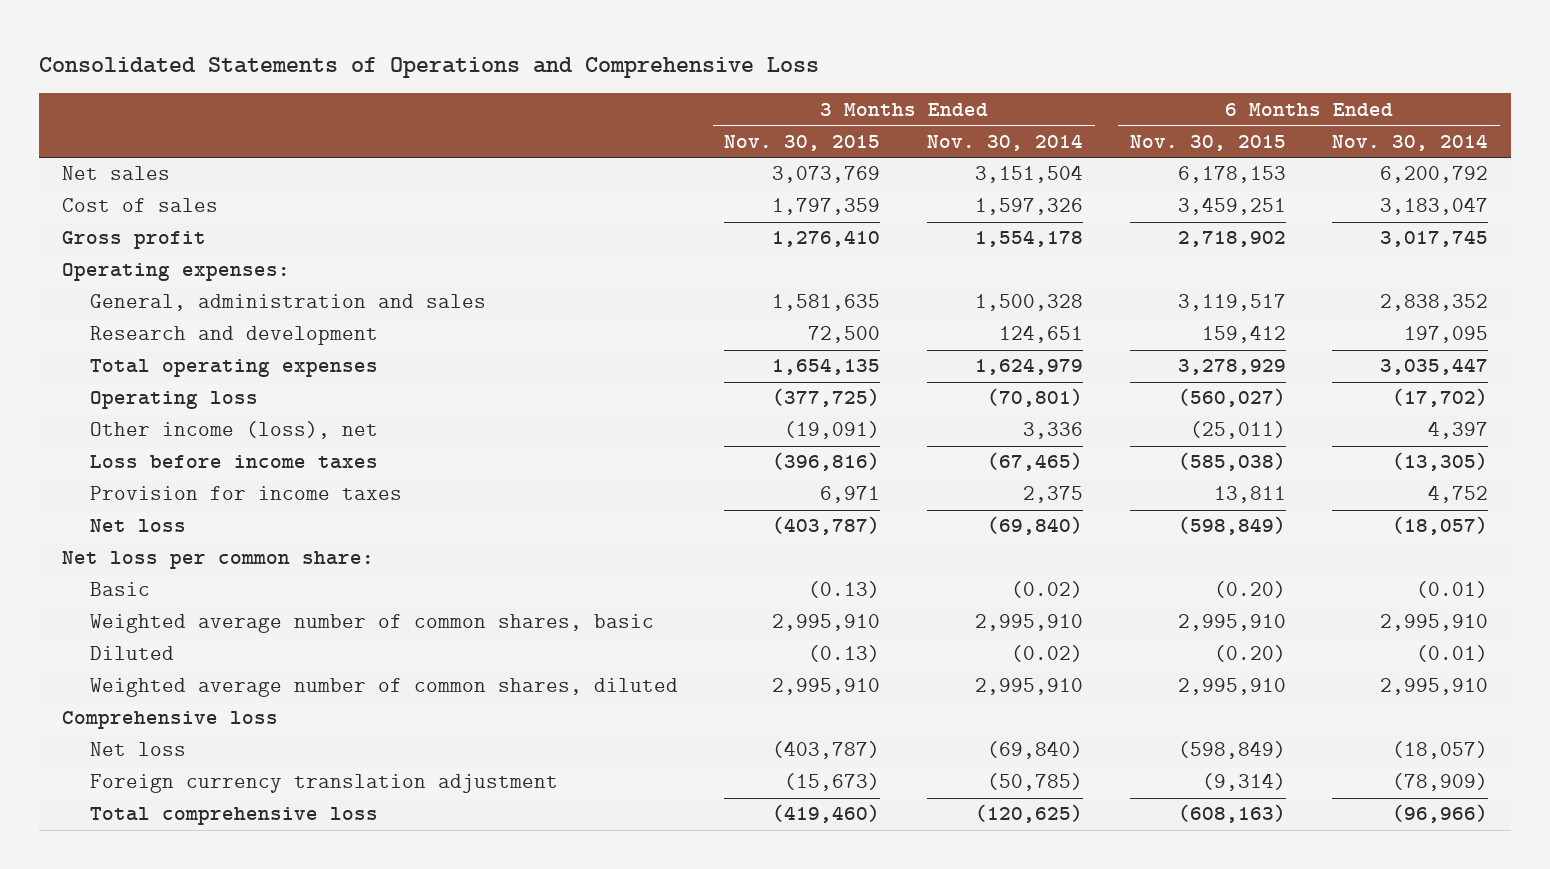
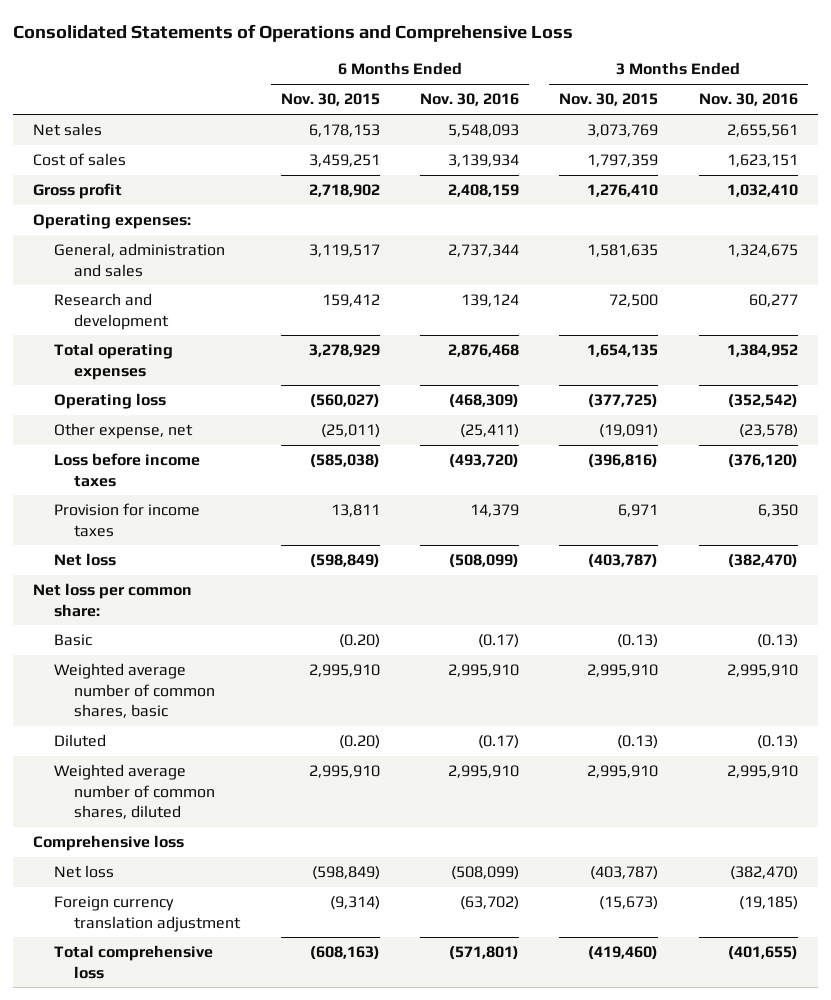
- | 3 Months Ended Nov. 30, 2015 | 3 Months Ended Nov. 30, 2014 | 6 Months Ended Nov. 30, 2015 | 6 Months Ended Nov. 30, 2014
+ | 6 Months Ended Nov. 30, 2015 | 6 Months Ended Nov. 30, 2016 | 3 Months Ended Nov. 30, 2015 | 3 Months Ended Nov. 30, 2016
- Other income (loss), net | (19,091) | 3,336 | (25,011) | 4,397
+ Other expense, net | (25,011) | (25,411) | (19,091) | (23,578)

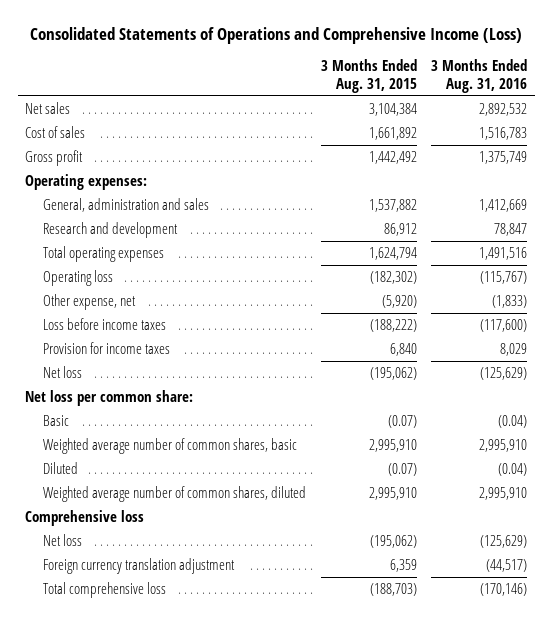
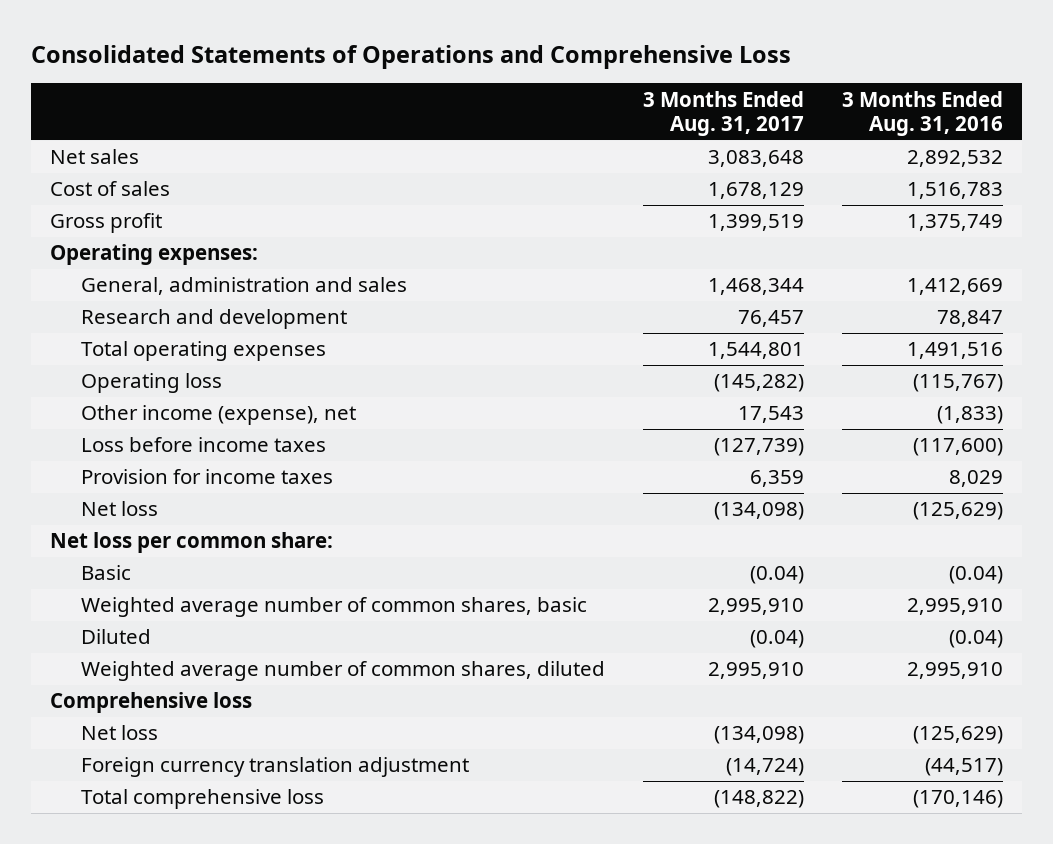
- Consolidated Statements of Operations and Comprehensive Income (Loss)
+ Consolidated Statements of Operations and Comprehensive Loss
- | 3 Months Ended Aug. 31, 2015 | 3 Months Ended Aug. 31, 2016
+ | 3 Months Ended Aug. 31, 2017 | 3 Months Ended Aug. 31, 2016
- Other expense, net | (5,920) | (1,833)
+ Other income (expense), net | 17,543 | (1,833)

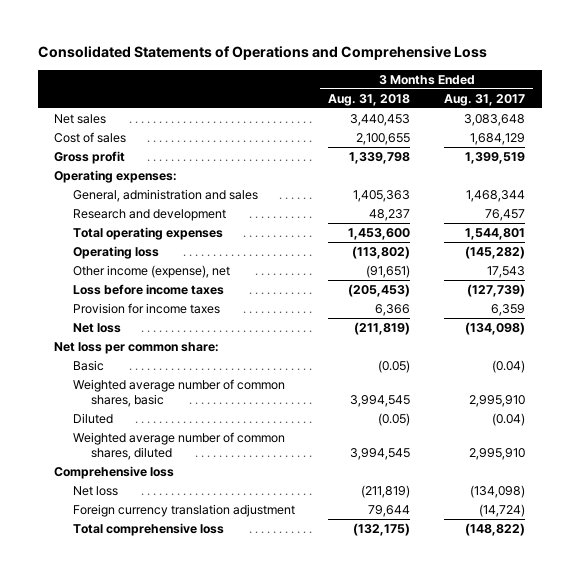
- | 3 Months Ended Aug. 31, 2017 | 3 Months Ended Aug. 31, 2016
+ | 3 Months Ended Aug. 31, 2018 | 3 Months Ended Aug. 31, 2017
- Cost of sales | 1,678,129 | 1,516,783
+ Cost of sales | 2,100,655 | 1,684,129

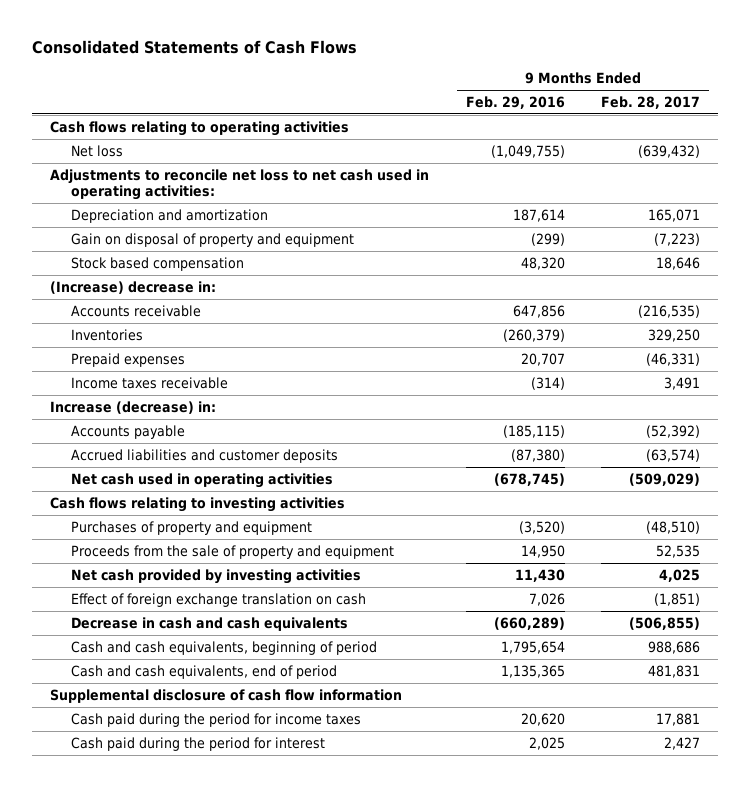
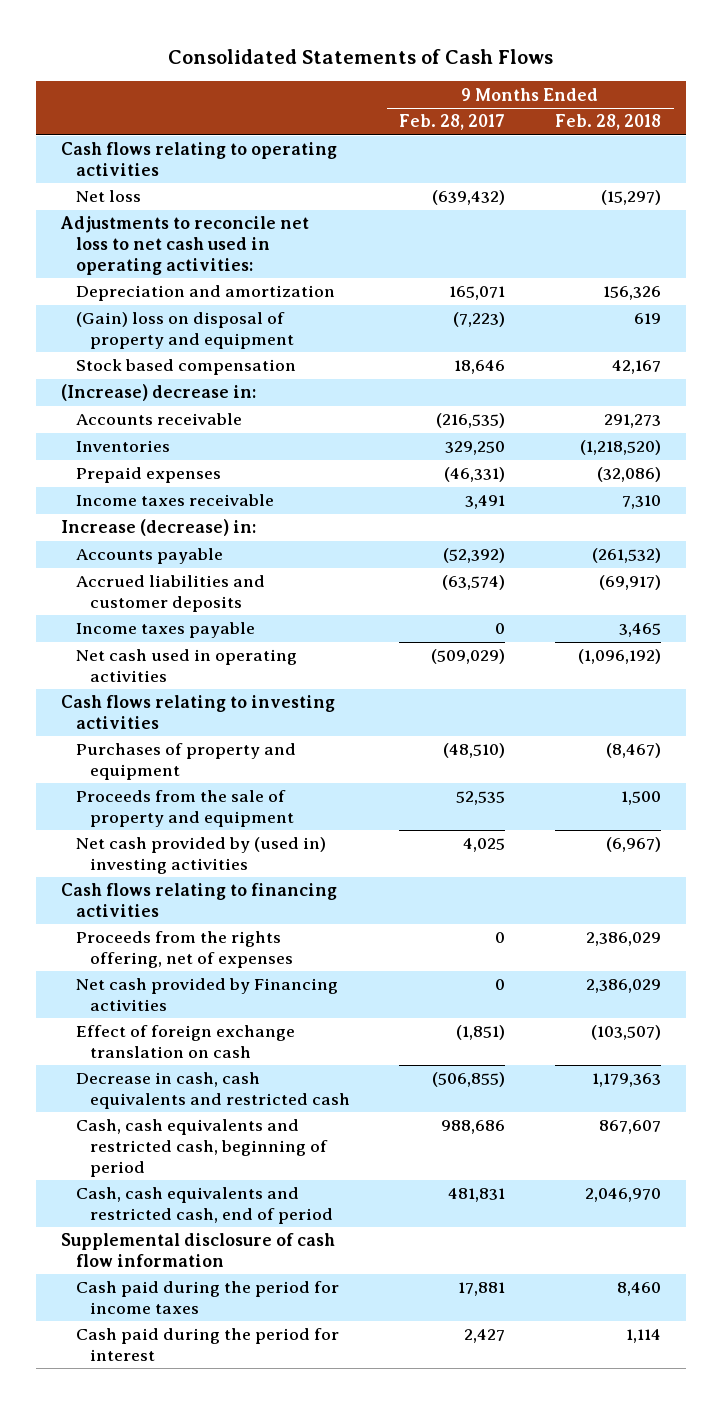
- | 9 Months Ended Feb. 29, 2016 | 9 Months Ended Feb. 28, 2017
+ | 9 Months Ended Feb. 28, 2017 | 9 Months Ended Feb. 28, 2018
- Gain on disposal of property and equipment | (299) | (7,223)
+ (Gain) loss on disposal of property and equipment | (7,223) | 619
+ Income taxes payable | 0 | 3,465
- Net cash provided by investing activities | 11,430 | 4,025
+ Net cash provided by (used in) investing activities | 4,025 | (6,967)
+ Cash flows relating to financing activities
+ Proceeds from the rights offering, net of expenses | 0 | 2,386,029
+ Net cash provided by Financing activities | 0 | 2,386,029
- Decrease in cash and cash equivalents | (660,289) | (506,855)
- Cash and cash equivalents, beginning of period | 1,795,654 | 988,686
- Cash and cash equivalents, end of period | 1,135,365 | 481,831
+ Decrease in cash, cash equivalents and restricted cash | (506,855) | 1,179,363
+ Cash, cash equivalents and restricted cash, beginning of period | 988,686 | 867,607
+ Cash, cash equivalents and restricted cash, end of period | 481,831 | 2,046,970

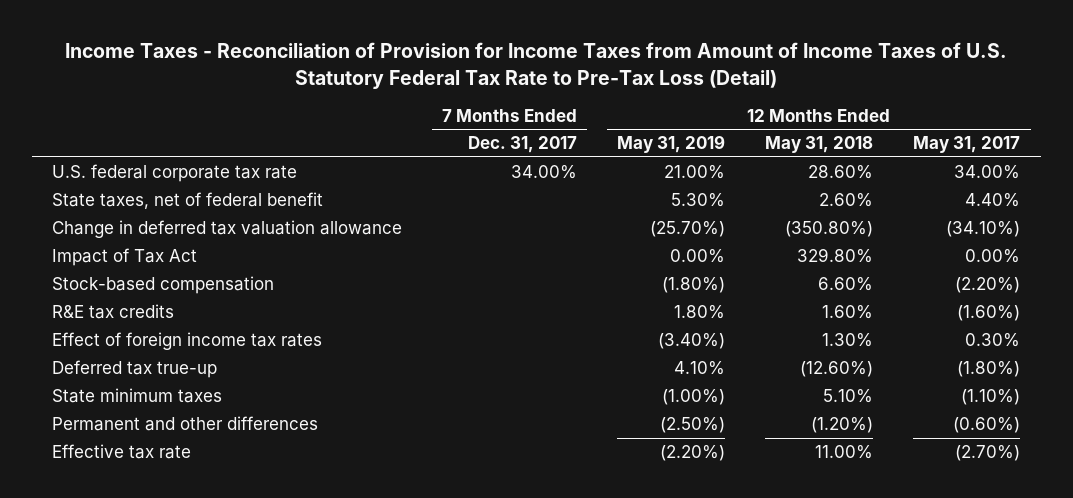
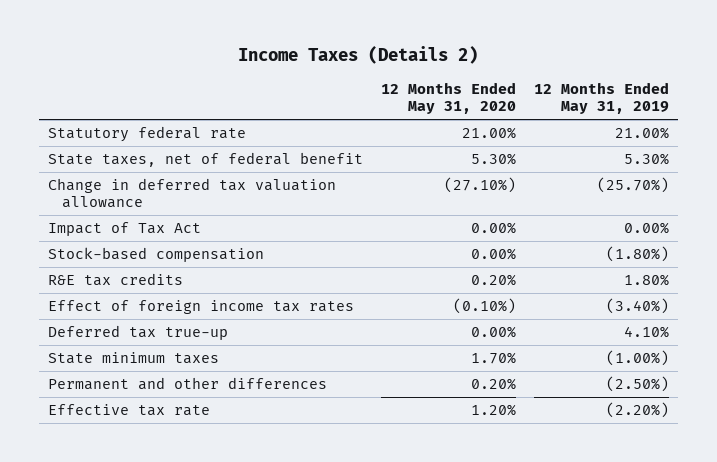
- Income Taxes - Reconciliation of Provision for Income Taxes from Amount of Income Taxes of U.S. Statutory Federal Tax Rate to Pre-Tax Loss (Detail)
+ Income Taxes (Details 2)
- | 7 Months Ended Dec. 31, 2017 | 12 Months Ended May 31, 2019 | 12 Months Ended May 31, 2018 | 12 Months Ended May 31, 2017
+ | 12 Months Ended May 31, 2020 | 12 Months Ended May 31, 2019
- U.S. federal corporate tax rate | 34.00% | 21.00% | 28.60% | 34.00%
+ Statutory federal rate | 21.00% | 21.00%

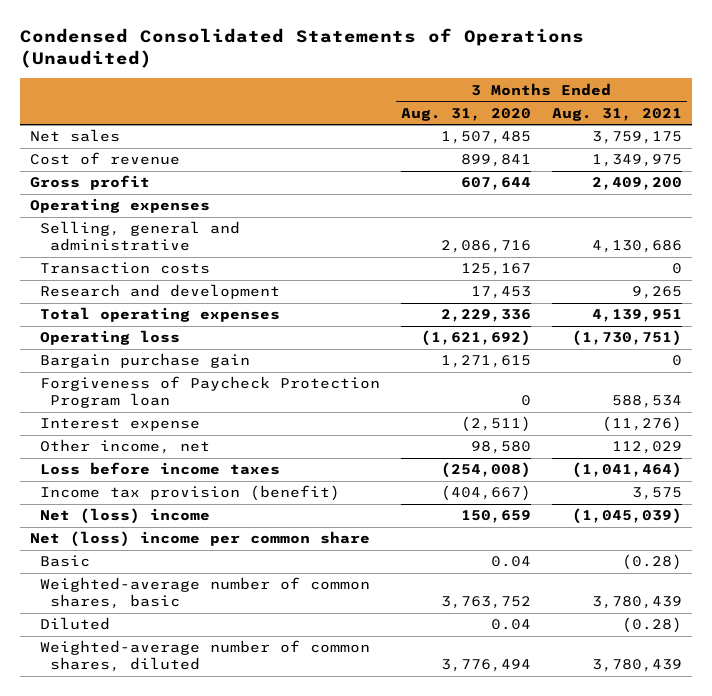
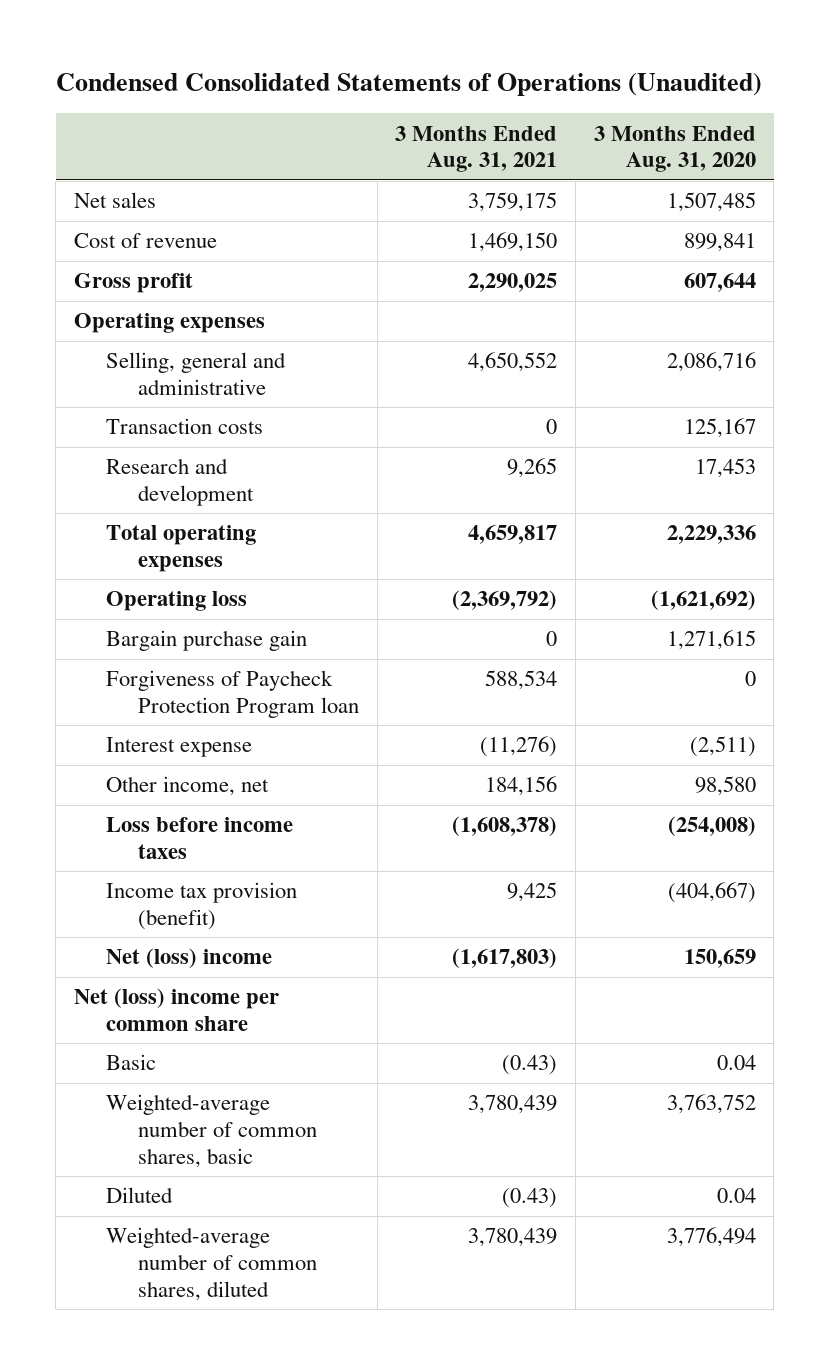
- | 3 Months Ended Aug. 31, 2020 | 3 Months Ended Aug. 31, 2021
+ | 3 Months Ended Aug. 31, 2021 | 3 Months Ended Aug. 31, 2020
- Cost of revenue | 899,841 | 1,349,975
- Gross profit | 607,644 | 2,409,200
+ Cost of revenue | 1,469,150 | 899,841
+ Gross profit | 2,290,025 | 607,644
- Selling, general and administrative | 2,086,716 | 4,130,686
+ Selling, general and administrative | 4,650,552 | 2,086,716
- Total operating expenses | 2,229,336 | 4,139,951
- Operating loss | (1,621,692) | (1,730,751)
+ Total operating expenses | 4,659,817 | 2,229,336
+ Operating loss | (2,369,792) | (1,621,692)
- Other income, net | 98,580 | 112,029
- Loss before income taxes | (254,008) | (1,041,464)
- Income tax provision (benefit) | (404,667) | 3,575
- Net (loss) income | 150,659 | (1,045,039)
+ Other income, net | 184,156 | 98,580
+ Loss before income taxes | (1,608,378) | (254,008)
+ Income tax provision (benefit) | 9,425 | (404,667)
+ Net (loss) income | (1,617,803) | 150,659
- Basic | 0.04 | (0.28)
+ Basic | (0.43) | 0.04
- Diluted | 0.04 | (0.28)
+ Diluted | (0.43) | 0.04

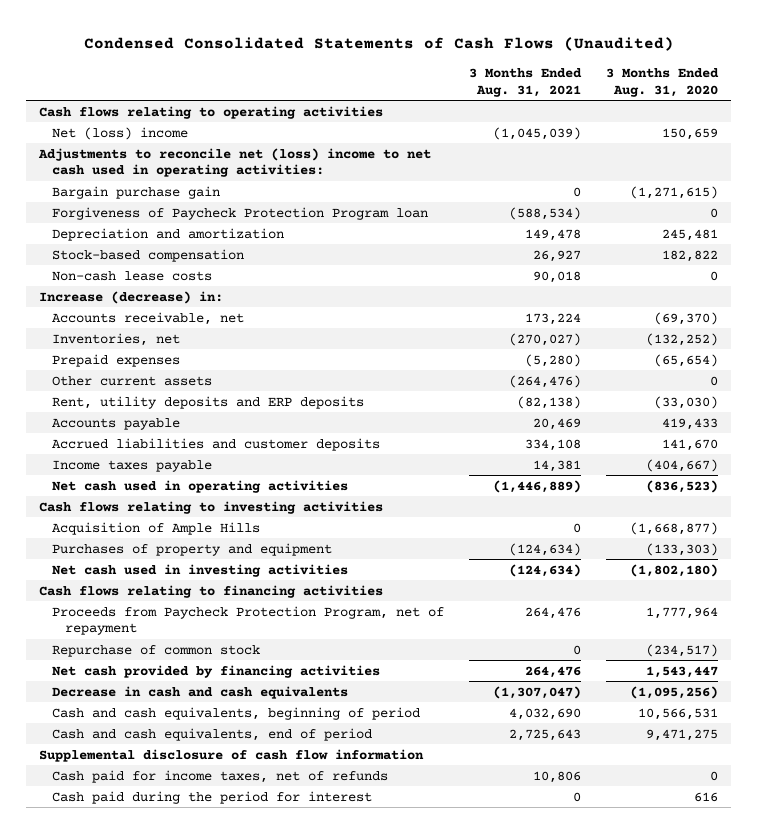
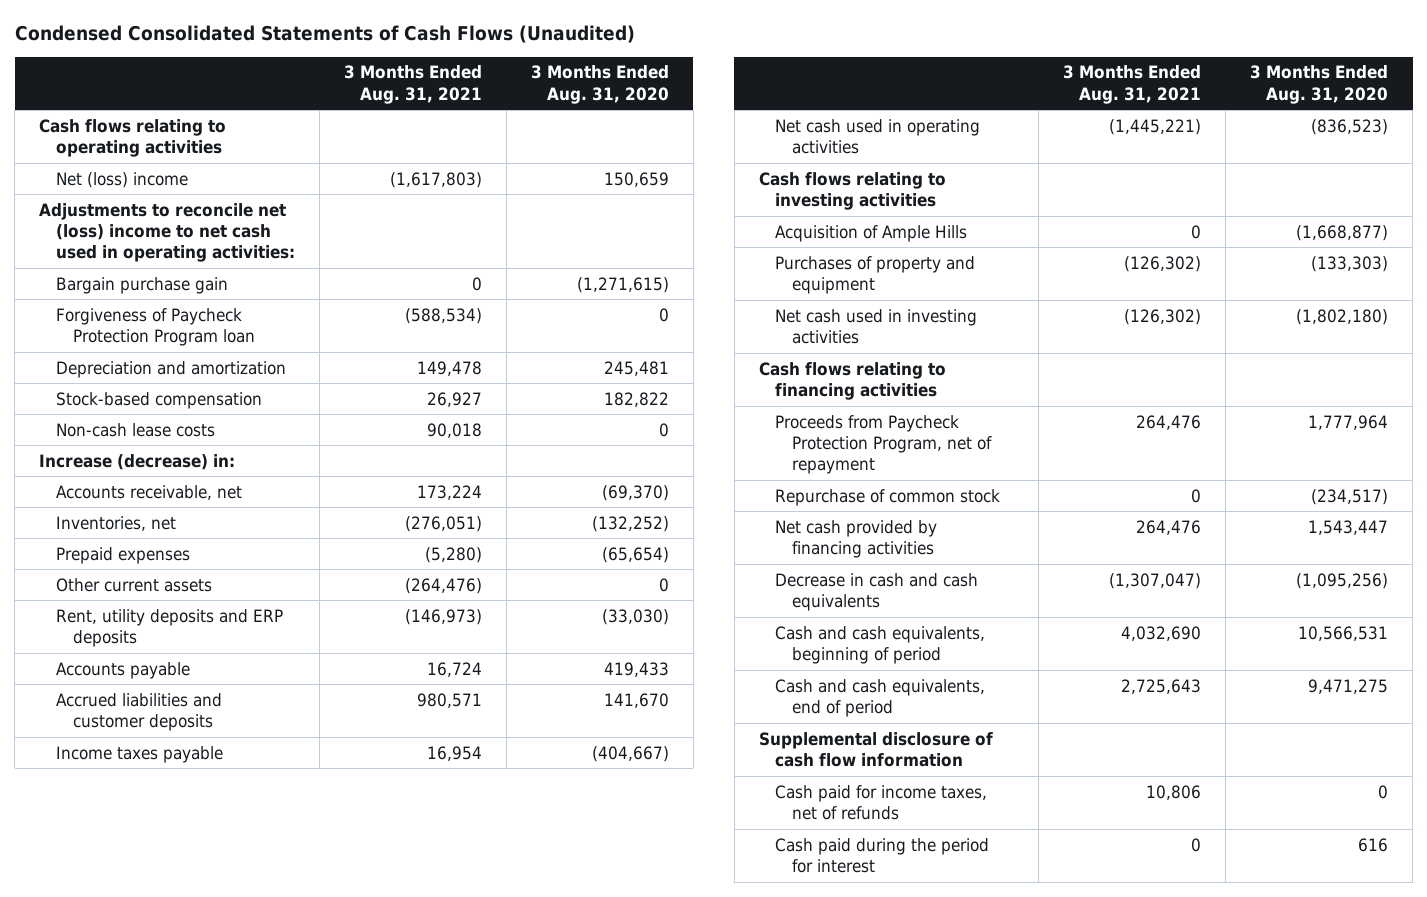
- Net (loss) income | (1,045,039) | 150,659
+ Net (loss) income | (1,617,803) | 150,659
- Inventories, net | (270,027) | (132,252)
+ Inventories, net | (276,051) | (132,252)
- Rent, utility deposits and ERP deposits | (82,138) | (33,030)
- Accounts payable | 20,469 | 419,433
- Accrued liabilities and customer deposits | 334,108 | 141,670
- Income taxes payable | 14,381 | (404,667)
- Net cash used in operating activities | (1,446,889) | (836,523)
+ Rent, utility deposits and ERP deposits | (146,973) | (33,030)
+ Accounts payable | 16,724 | 419,433
+ Accrued liabilities and customer deposits | 980,571 | 141,670
+ Income taxes payable | 16,954 | (404,667)
+ Net cash used in operating activities | (1,445,221) | (836,523)
- Purchases of property and equipment | (124,634) | (133,303)
- Net cash used in investing activities | (124,634) | (1,802,180)
+ Purchases of property and equipment | (126,302) | (133,303)
+ Net cash used in investing activities | (126,302) | (1,802,180)

